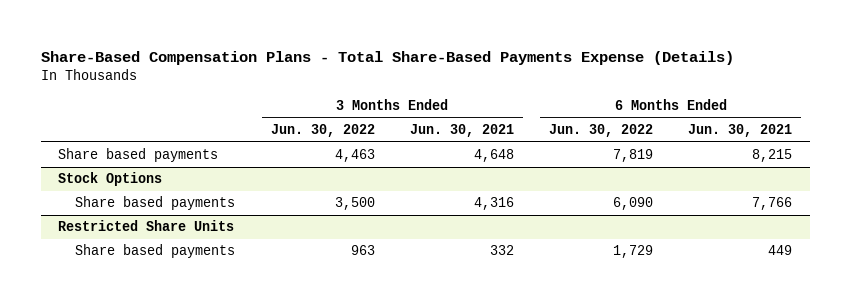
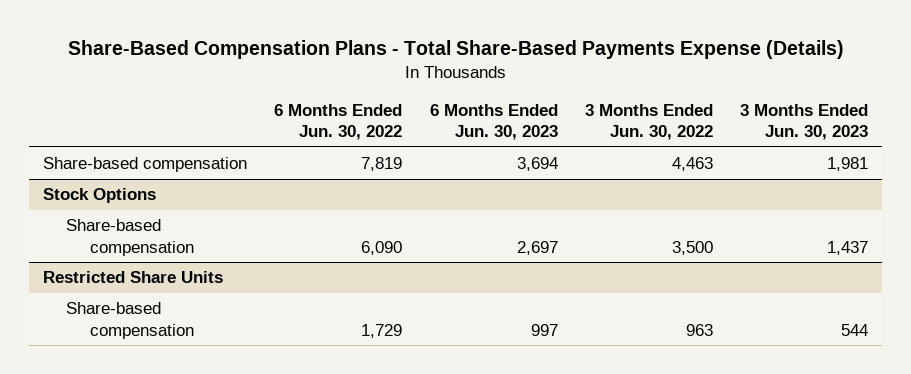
- | 3 Months Ended Jun. 30, 2022 | 3 Months Ended Jun. 30, 2021 | 6 Months Ended Jun. 30, 2022 | 6 Months Ended Jun. 30, 2021
+ | 6 Months Ended Jun. 30, 2022 | 6 Months Ended Jun. 30, 2023 | 3 Months Ended Jun. 30, 2022 | 3 Months Ended Jun. 30, 2023
- Share based payments | 4,463 | 4,648 | 7,819 | 8,215
+ Share-based compensation | 7,819 | 3,694 | 4,463 | 1,981
@ Stock Options
- Share based payments | 3,500 | 4,316 | 6,090 | 7,766
+ Share-based compensation | 6,090 | 2,697 | 3,500 | 1,437
@ Restricted Share Units
- Share based payments | 963 | 332 | 1,729 | 449
+ Share-based compensation | 1,729 | 997 | 963 | 544

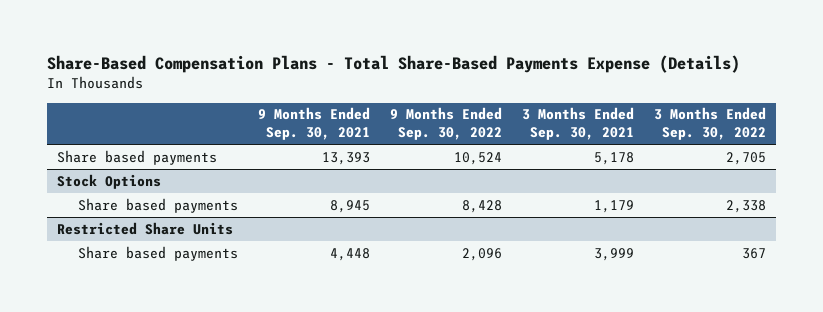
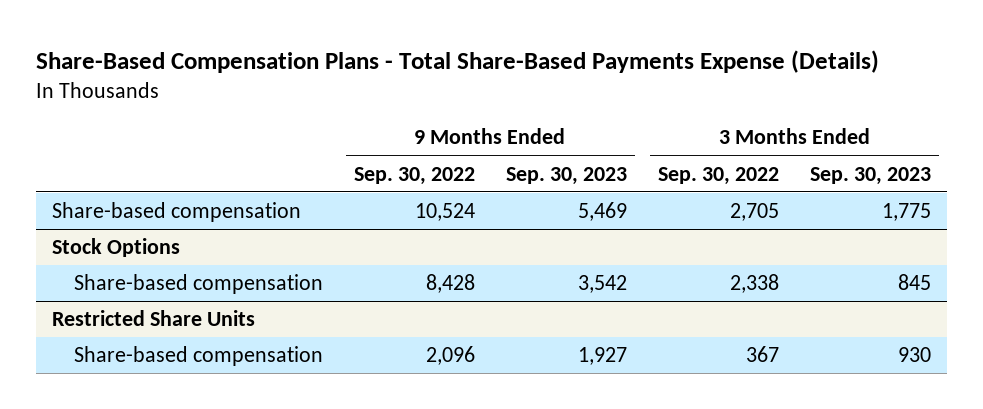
- | 9 Months Ended Sep. 30, 2021 | 9 Months Ended Sep. 30, 2022 | 3 Months Ended Sep. 30, 2021 | 3 Months Ended Sep. 30, 2022
+ | 9 Months Ended Sep. 30, 2022 | 9 Months Ended Sep. 30, 2023 | 3 Months Ended Sep. 30, 2022 | 3 Months Ended Sep. 30, 2023
- Share based payments | 13,393 | 10,524 | 5,178 | 2,705
+ Share-based compensation | 10,524 | 5,469 | 2,705 | 1,775
@ Stock Options
- Share based payments | 8,945 | 8,428 | 1,179 | 2,338
+ Share-based compensation | 8,428 | 3,542 | 2,338 | 845
@ Restricted Share Units
- Share based payments | 4,448 | 2,096 | 3,999 | 367
+ Share-based compensation | 2,096 | 1,927 | 367 | 930

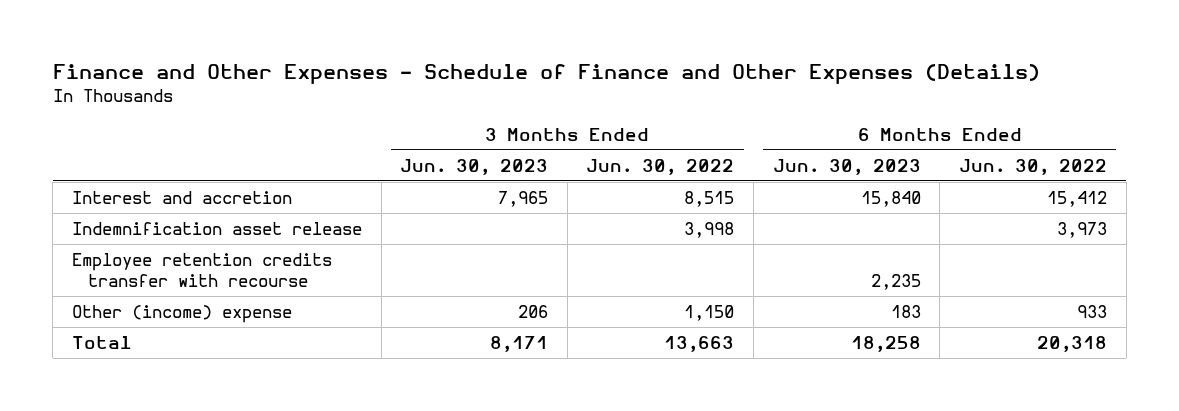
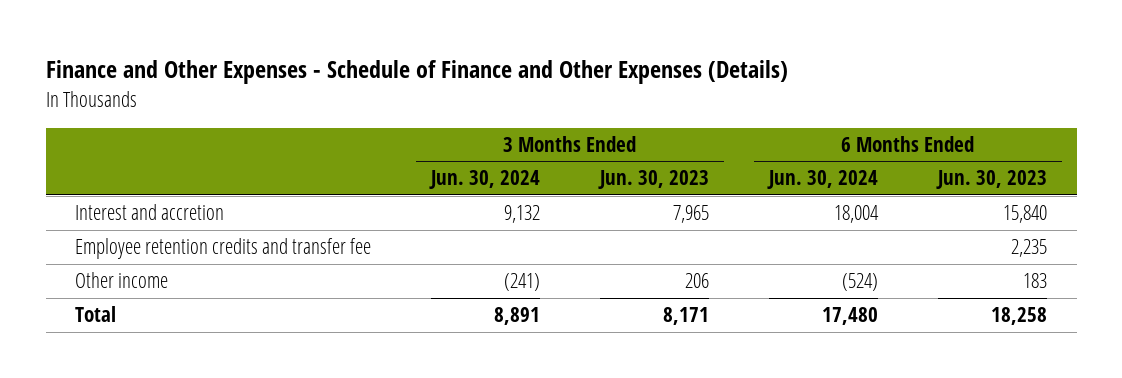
- | 3 Months Ended Jun. 30, 2023 | 3 Months Ended Jun. 30, 2022 | 6 Months Ended Jun. 30, 2023 | 6 Months Ended Jun. 30, 2022
+ | 3 Months Ended Jun. 30, 2024 | 3 Months Ended Jun. 30, 2023 | 6 Months Ended Jun. 30, 2024 | 6 Months Ended Jun. 30, 2023
- Indemnification asset release | | 3,998 | | 3,973
- Employee retention credits transfer with recourse | | | 2,235 |
- Other (income) expense | 206 | 1,150 | 183 | 933
+ Employee retention credits and transfer fee | | | | 2,235
+ Other income | (241) | 206 | (524) | 183

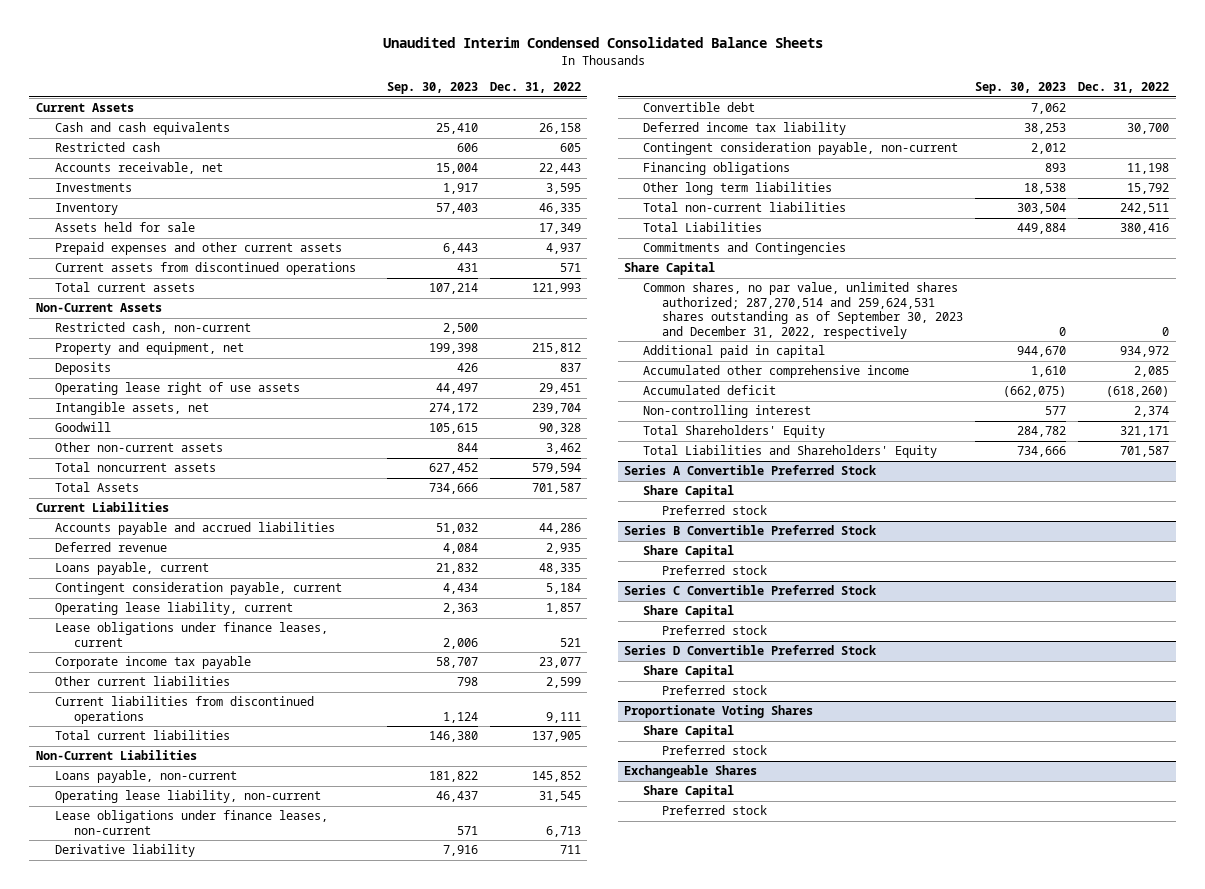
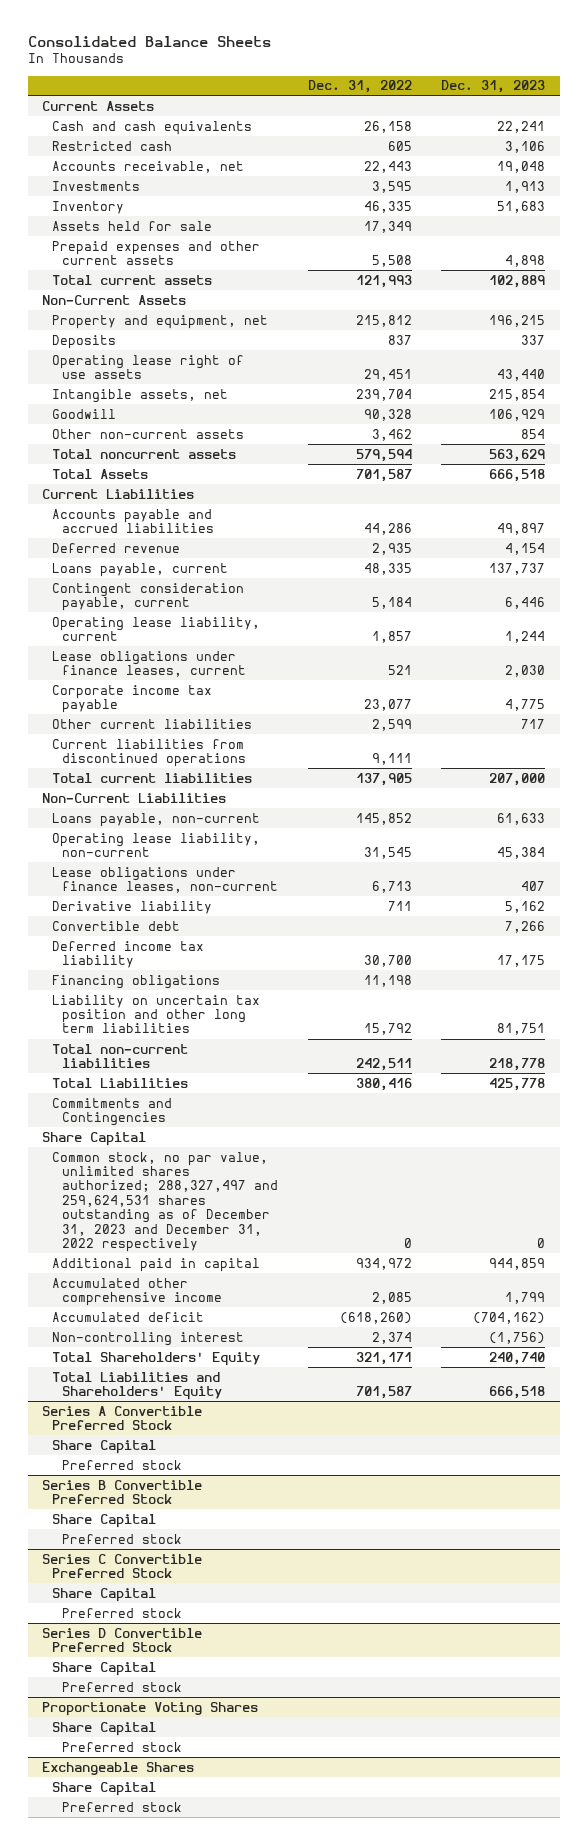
- Unaudited Interim Condensed Consolidated Balance Sheets
+ Consolidated Balance Sheets
- | Sep. 30, 2023 | Dec. 31, 2022
+ | Dec. 31, 2022 | Dec. 31, 2023
- Prepaid expenses and other current assets | 6,443 | 4,937
- Current assets from discontinued operations | 431 | 571
+ Prepaid expenses and other current assets | 5,508 | 4,898
- Restricted cash, non-current | 2,500 |
- Contingent consideration payable, non-current | 2,012 |
- Other long term liabilities | 18,538 | 15,792
+ Liability on uncertain tax position and other long term liabilities | 15,792 | 81,751
- Common shares, no par value, unlimited shares authorized; 287,270,514 and 259,624,531 shares outstanding as of September 30, 2023 and December 31, 2022, respectively | 0 | 0
+ Common stock, no par value, unlimited shares authorized; 288,327,497 and 259,624,531 shares outstanding as of December 31, 2023 and December 31, 2022 respectively | 0 | 0

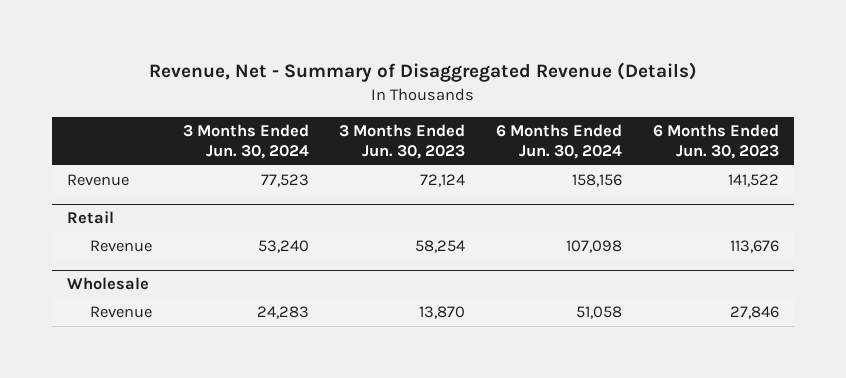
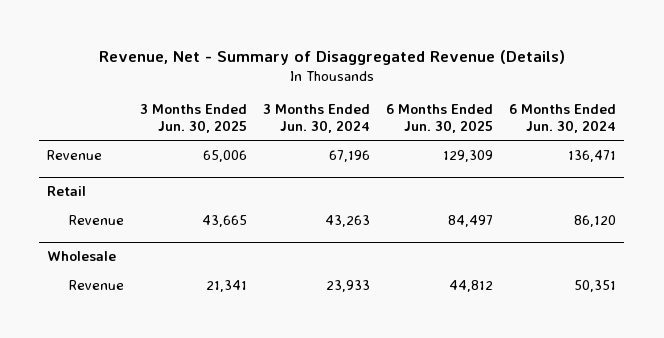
- | 3 Months Ended Jun. 30, 2024 | 3 Months Ended Jun. 30, 2023 | 6 Months Ended Jun. 30, 2024 | 6 Months Ended Jun. 30, 2023
+ | 3 Months Ended Jun. 30, 2025 | 3 Months Ended Jun. 30, 2024 | 6 Months Ended Jun. 30, 2025 | 6 Months Ended Jun. 30, 2024
- Revenue | 77,523 | 72,124 | 158,156 | 141,522
+ Revenue | 65,006 | 67,196 | 129,309 | 136,471
@ Retail
- Revenue | 53,240 | 58,254 | 107,098 | 113,676
+ Revenue | 43,665 | 43,263 | 84,497 | 86,120
@ Wholesale
- Revenue | 24,283 | 13,870 | 51,058 | 27,846
+ Revenue | 21,341 | 23,933 | 44,812 | 50,351

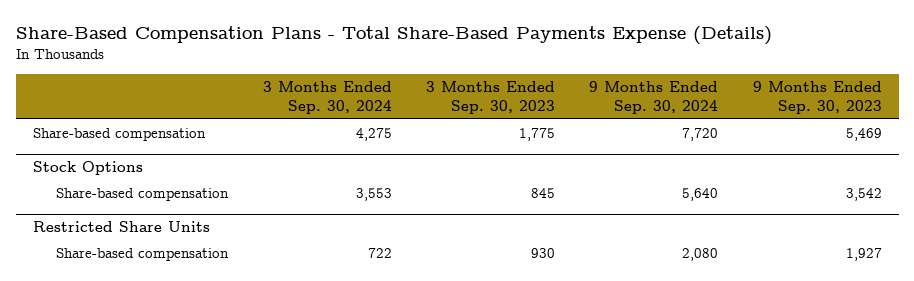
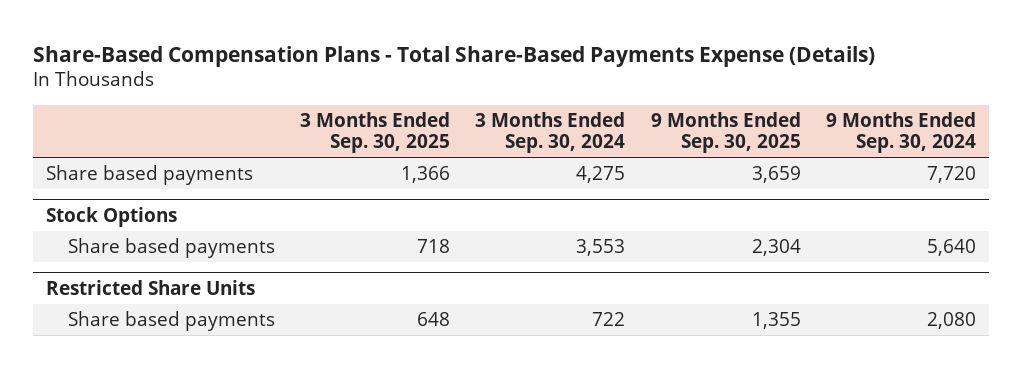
- | 3 Months Ended Sep. 30, 2024 | 3 Months Ended Sep. 30, 2023 | 9 Months Ended Sep. 30, 2024 | 9 Months Ended Sep. 30, 2023
+ | 3 Months Ended Sep. 30, 2025 | 3 Months Ended Sep. 30, 2024 | 9 Months Ended Sep. 30, 2025 | 9 Months Ended Sep. 30, 2024
- Share-based compensation | 4,275 | 1,775 | 7,720 | 5,469
+ Share based payments | 1,366 | 4,275 | 3,659 | 7,720
@ Stock Options
- Share-based compensation | 3,553 | 845 | 5,640 | 3,542
+ Share based payments | 718 | 3,553 | 2,304 | 5,640
@ Restricted Share Units
- Share-based compensation | 722 | 930 | 2,080 | 1,927
+ Share based payments | 648 | 722 | 1,355 | 2,080

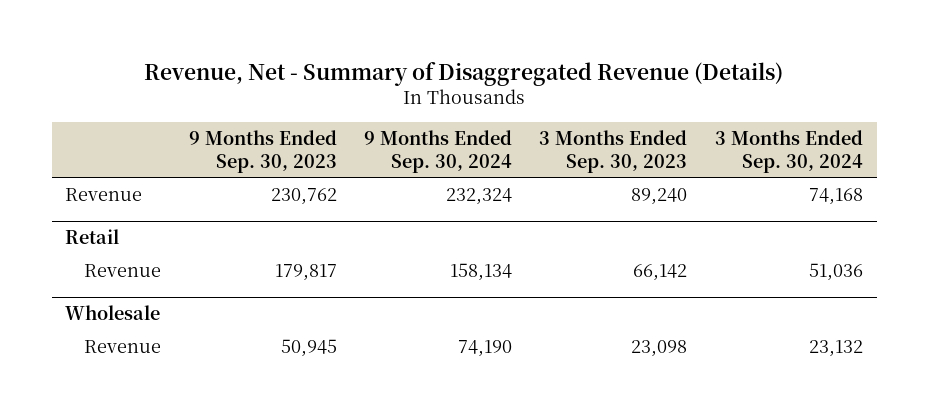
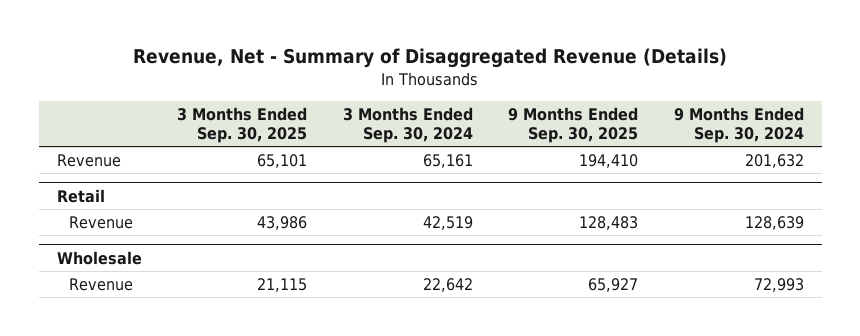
- | 9 Months Ended Sep. 30, 2023 | 9 Months Ended Sep. 30, 2024 | 3 Months Ended Sep. 30, 2023 | 3 Months Ended Sep. 30, 2024
+ | 3 Months Ended Sep. 30, 2025 | 3 Months Ended Sep. 30, 2024 | 9 Months Ended Sep. 30, 2025 | 9 Months Ended Sep. 30, 2024
- Revenue | 230,762 | 232,324 | 89,240 | 74,168
+ Revenue | 65,101 | 65,161 | 194,410 | 201,632
@ Retail
- Revenue | 179,817 | 158,134 | 66,142 | 51,036
+ Revenue | 43,986 | 42,519 | 128,483 | 128,639
@ Wholesale
- Revenue | 50,945 | 74,190 | 23,098 | 23,132
+ Revenue | 21,115 | 22,642 | 65,927 | 72,993

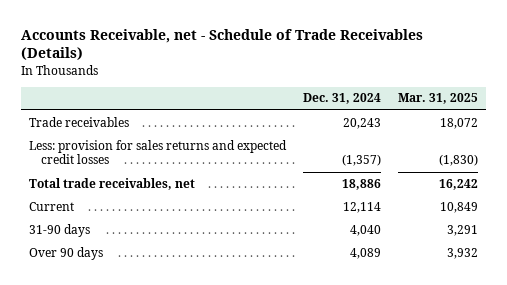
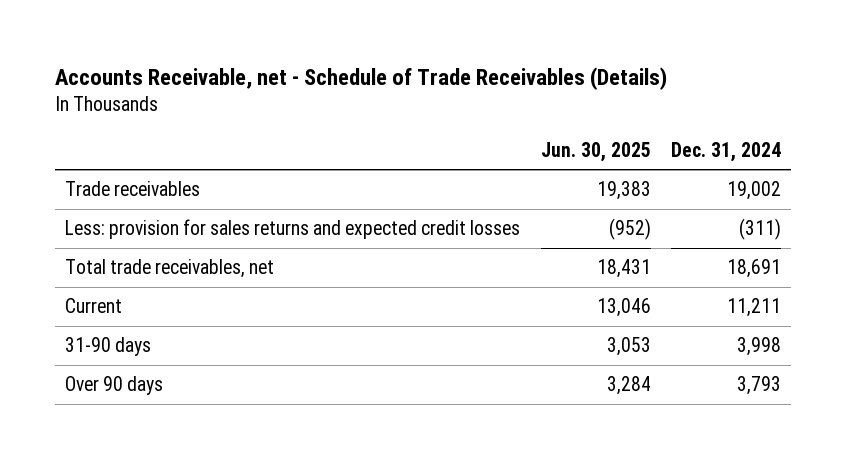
- | Dec. 31, 2024 | Mar. 31, 2025
+ | Jun. 30, 2025 | Dec. 31, 2024
- Trade receivables | 20,243 | 18,072
- Less: provision for sales returns and expected credit losses | (1,357) | (1,830)
- Total trade receivables, net | 18,886 | 16,242
- Current | 12,114 | 10,849
- 31-90 days | 4,040 | 3,291
- Over 90 days | 4,089 | 3,932
+ Trade receivables | 19,383 | 19,002
+ Less: provision for sales returns and expected credit losses | (952) | (311)
+ Total trade receivables, net | 18,431 | 18,691
+ Current | 13,046 | 11,211
+ 31-90 days | 3,053 | 3,998
+ Over 90 days | 3,284 | 3,793

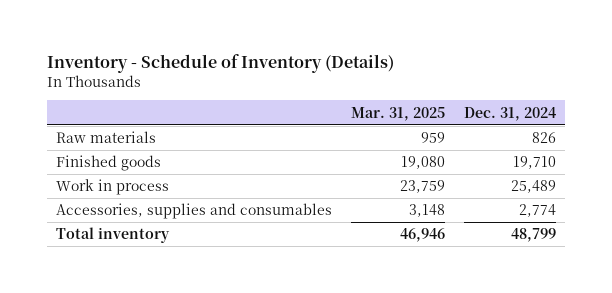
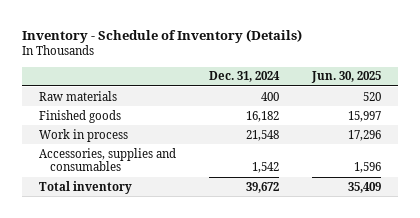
- | Mar. 31, 2025 | Dec. 31, 2024
+ | Dec. 31, 2024 | Jun. 30, 2025
- Raw materials | 959 | 826
- Finished goods | 19,080 | 19,710
- Work in process | 23,759 | 25,489
- Accessories, supplies and consumables | 3,148 | 2,774
- Total inventory | 46,946 | 48,799
+ Raw materials | 400 | 520
+ Finished goods | 16,182 | 15,997
+ Work in process | 21,548 | 17,296
+ Accessories, supplies and consumables | 1,542 | 1,596
+ Total inventory | 39,672 | 35,409

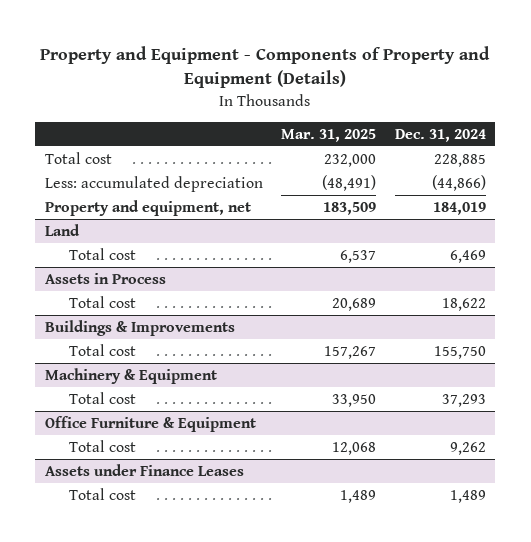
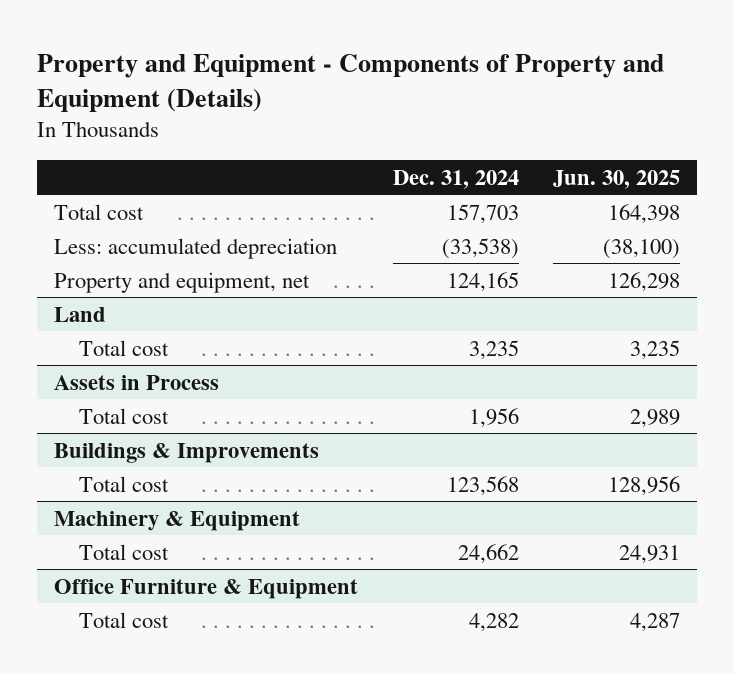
- | Mar. 31, 2025 | Dec. 31, 2024
+ | Dec. 31, 2024 | Jun. 30, 2025
- Total cost | 232,000 | 228,885
- Less: accumulated depreciation | (48,491) | (44,866)
- Property and equipment, net | 183,509 | 184,019
+ Total cost | 157,703 | 164,398
+ Less: accumulated depreciation | (33,538) | (38,100)
+ Property and equipment, net | 124,165 | 126,298
@ Land
- Total cost | 6,537 | 6,469
+ Total cost | 3,235 | 3,235
@ Assets in Process
- Total cost | 20,689 | 18,622
+ Total cost | 1,956 | 2,989
@ Buildings & Improvements
- Total cost | 157,267 | 155,750
+ Total cost | 123,568 | 128,956
@ Machinery & Equipment
- Total cost | 33,950 | 37,293
+ Total cost | 24,662 | 24,931
@ Office Furniture & Equipment
- Total cost | 12,068 | 9,262
- Assets under Finance Leases
- Total cost | 1,489 | 1,489
@ Office Furniture & Equipment
+ Total cost | 4,282 | 4,287

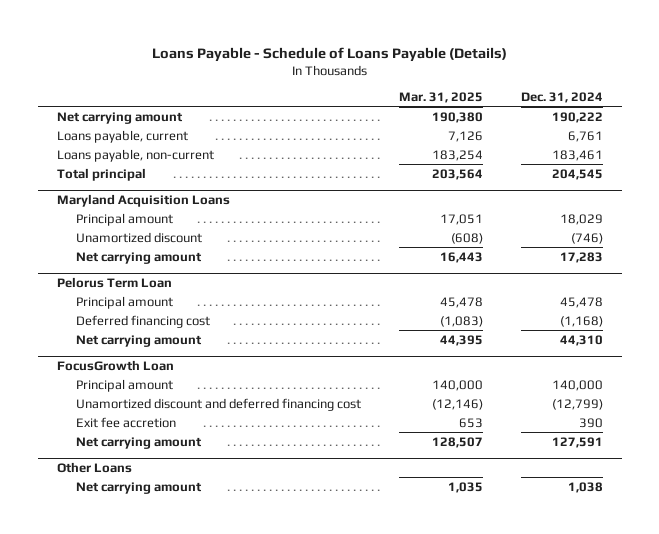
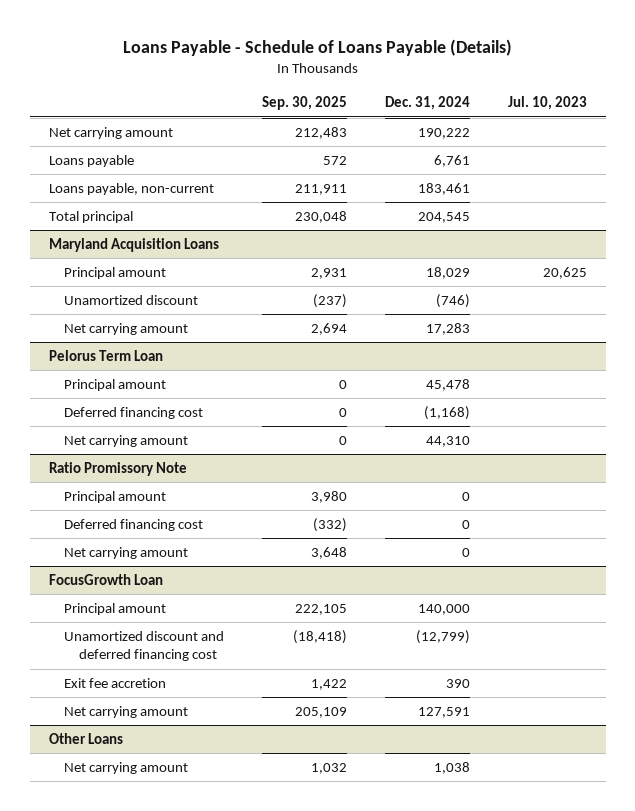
- | Mar. 31, 2025 | Dec. 31, 2024
+ | Sep. 30, 2025 | Dec. 31, 2024 | Jul. 10, 2023
- Loans payable, current | 7,126 | 6,761
+ Loans payable | 572 | 6,761 |
+ Ratio Promissory Note
+ Principal amount | 3,980 | 0 |
+ Deferred financing cost | (332) | 0 |
+ Net carrying amount | 3,648 | 0 |

